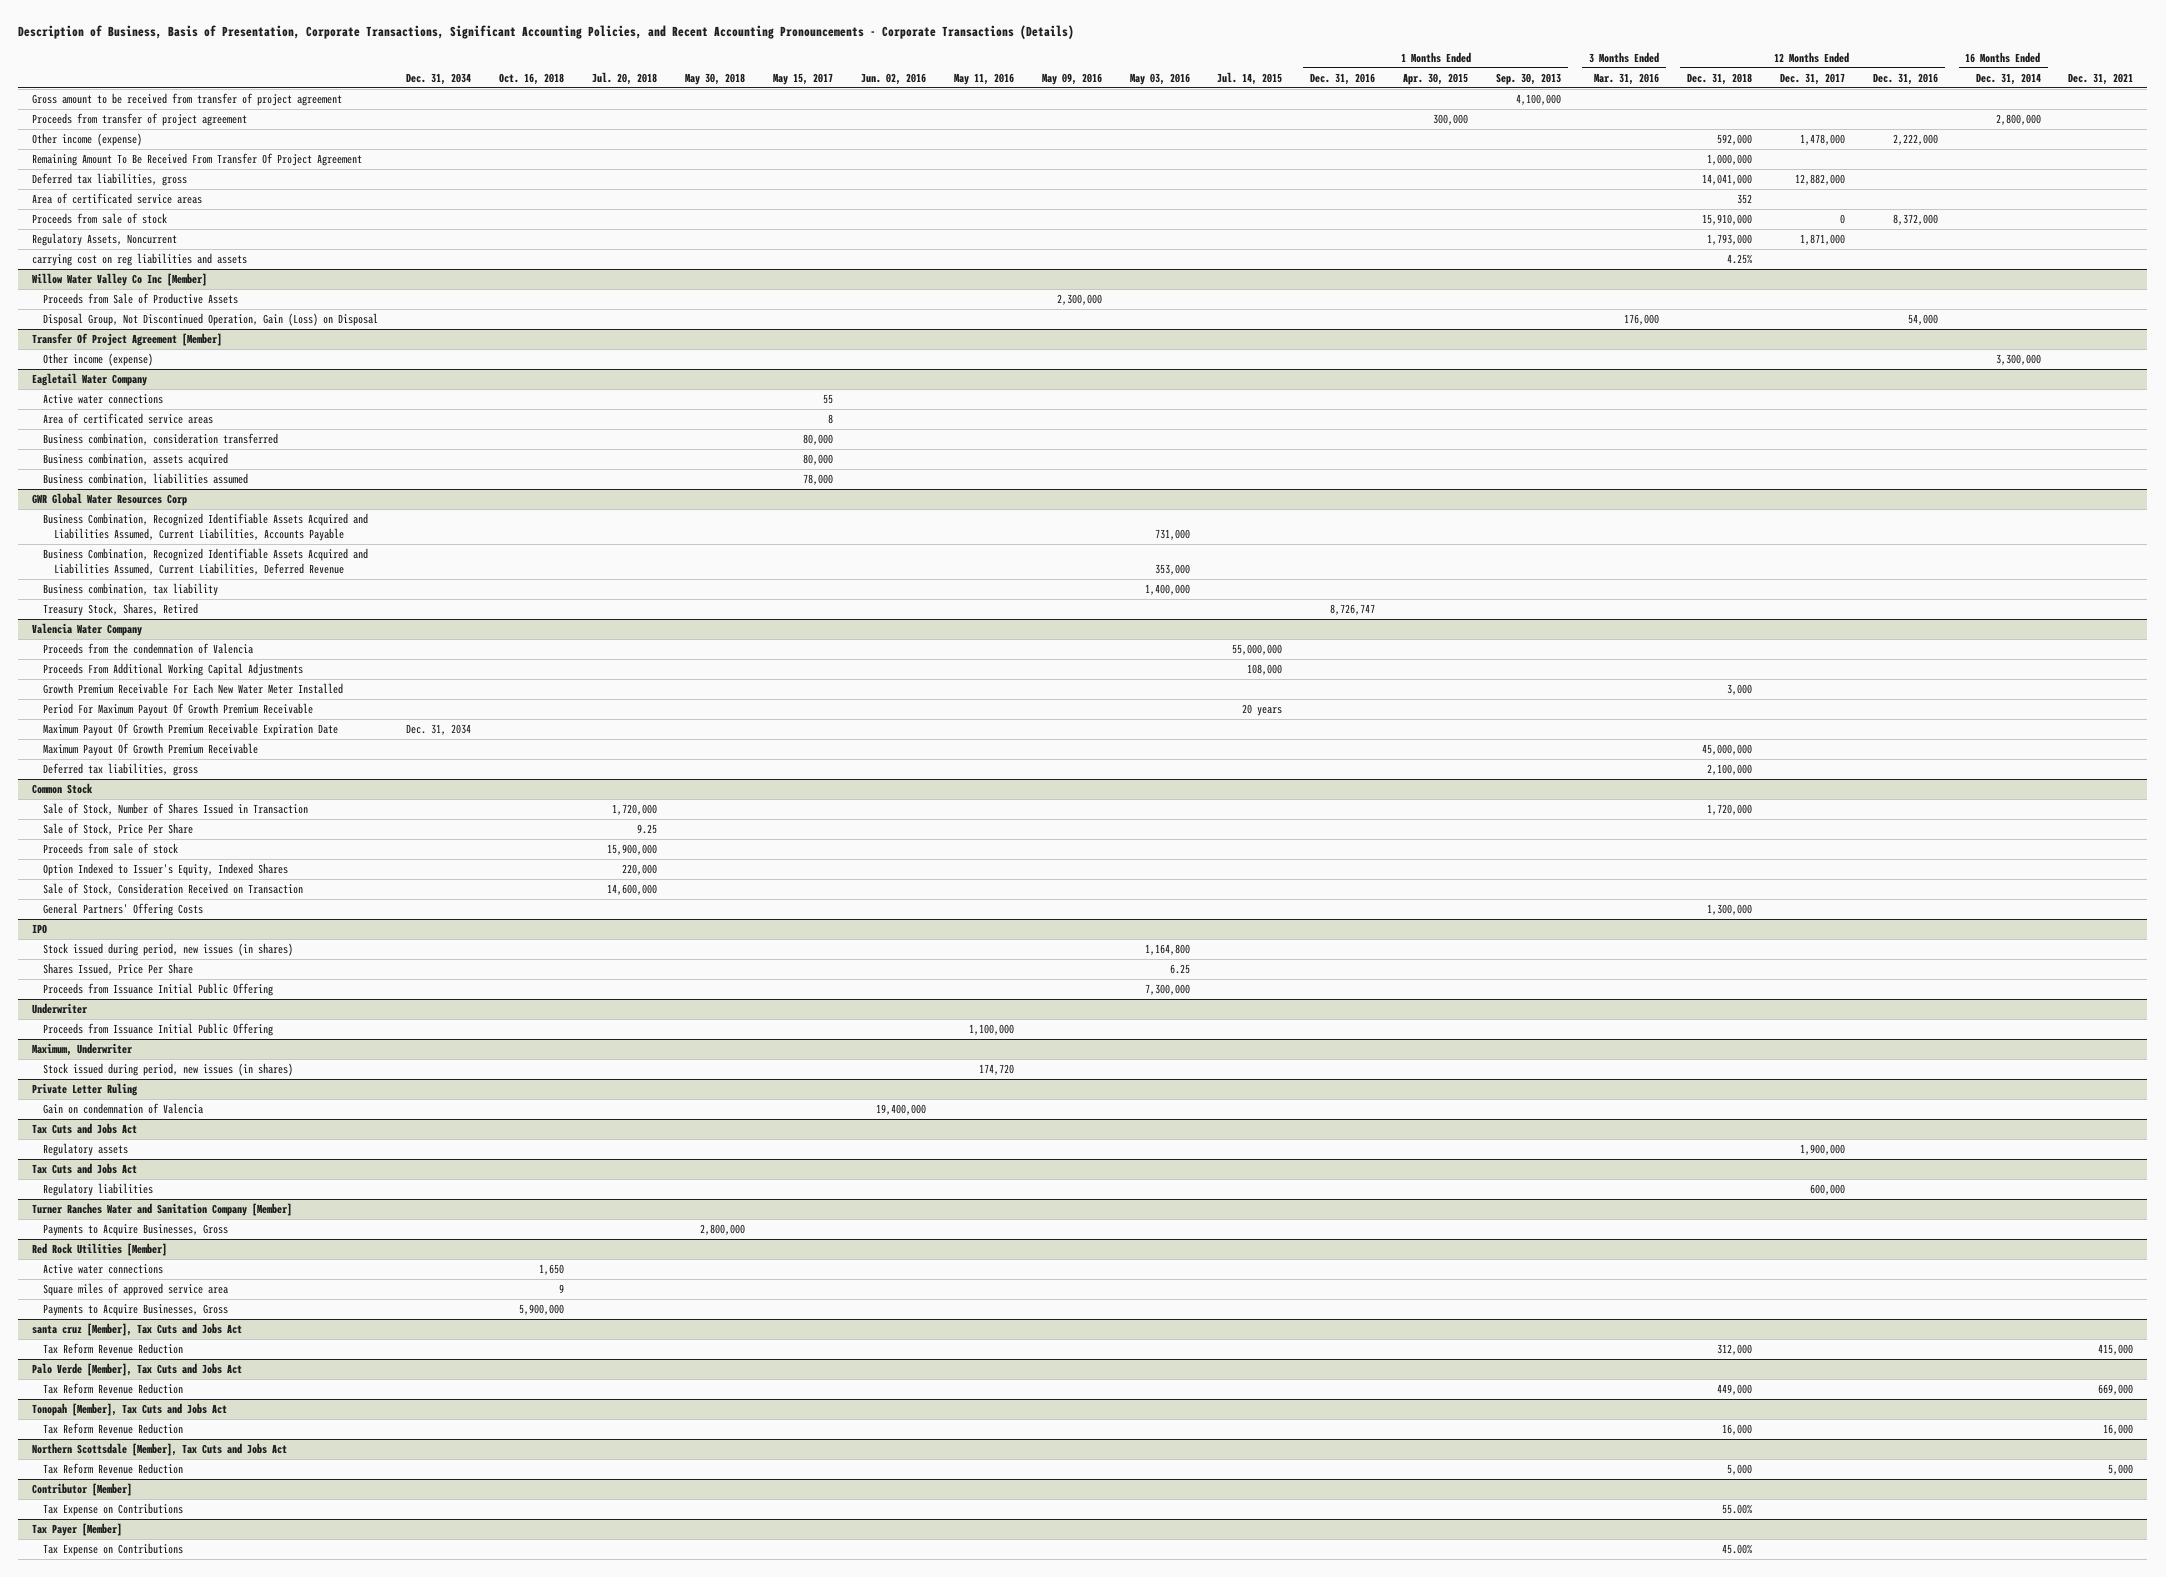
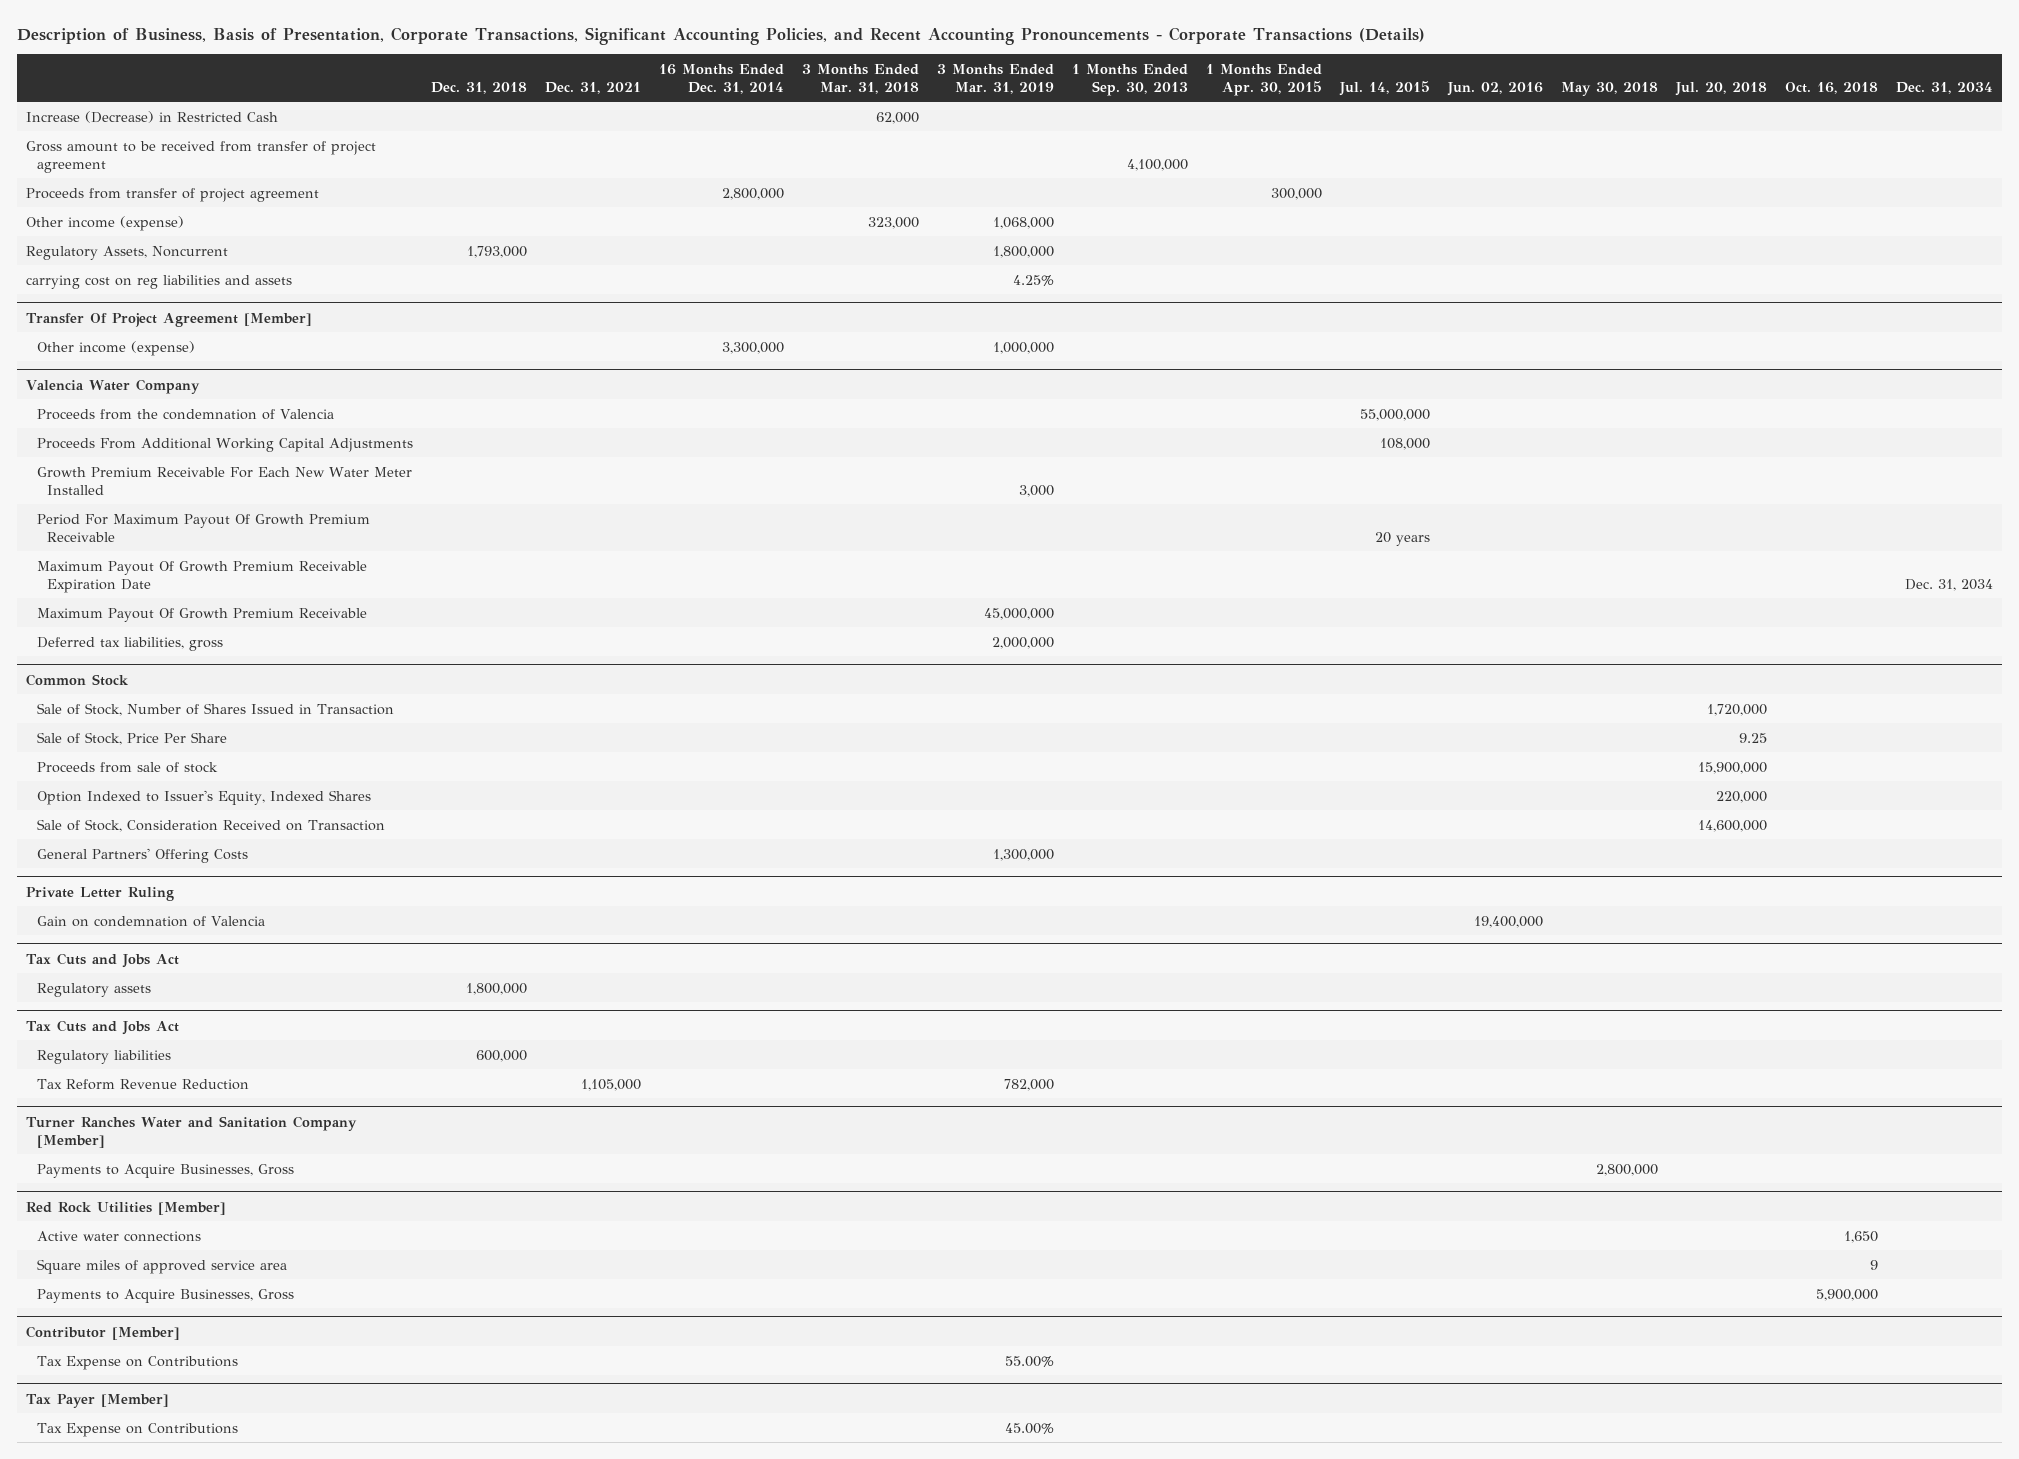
- | Dec. 31, 2034 | Oct. 16, 2018 | Jul. 20, 2018 | May 30, 2018 | May 15, 2017 | Jun. 02, 2016 | May 11, 2016 | May 09, 2016 | May 03, 2016 | Jul. 14, 2015 | 1 Months Ended Dec. 31, 2016 | 1 Months Ended Apr. 30, 2015 | 1 Months Ended Sep. 30, 2013 | 3 Months Ended Mar. 31, 2016 | 12 Months Ended Dec. 31, 2018 | 12 Months Ended Dec. 31, 2017 | 12 Months Ended Dec. 31, 2016 | 16 Months Ended Dec. 31, 2014 | Dec. 31, 2021
+ | Dec. 31, 2018 | Dec. 31, 2021 | 16 Months Ended Dec. 31, 2014 | 3 Months Ended Mar. 31, 2018 | 3 Months Ended Mar. 31, 2019 | 1 Months Ended Sep. 30, 2013 | 1 Months Ended Apr. 30, 2015 | Jul. 14, 2015 | Jun. 02, 2016 | May 30, 2018 | Jul. 20, 2018 | Oct. 16, 2018 | Dec. 31, 2034
+ Increase (Decrease) in Restricted Cash | | | | 62,000 | | | | | | | | |
- Remaining Amount To Be Received From Transfer Of Project Agreement | | | | | | | | | | | | | | | 1,000,000 | | | |
- Deferred tax liabilities, gross | | | | | | | | | | | | | | | 14,041,000 | 12,882,000 | | |
- Area of certificated service areas | | | | | | | | | | | | | | | 352 | | | |
- Proceeds from sale of stock | | | | | | | | | | | | | | | 15,910,000 | 0 | 8,372,000 | |
- Willow Water Valley Co Inc [Member]
- Proceeds from Sale of Productive Assets | | | | | | | | 2,300,000 | | | | | | | | | | |
- Disposal Group, Not Discontinued Operation, Gain (Loss) on Disposal | | | | | | | | | | | | | | 176,000 | | | 54,000 | |
- Eagletail Water Company
- Active water connections | | | | | 55 | | | | | | | | | | | | | |
- Area of certificated service areas | | | | | 8 | | | | | | | | | | | | | |
- Business combination, consideration transferred | | | | | 80,000 | | | | | | | | | | | | | |
- Business combination, assets acquired | | | | | 80,000 | | | | | | | | | | | | | |
- Business combination, liabilities assumed | | | | | 78,000 | | | | | | | | | | | | | |
- GWR Global Water Resources Corp
- Business Combination, Recognized Identifiable Assets Acquired and Liabilities Assumed, Current Liabilities, Accounts Payable | | | | | | | | | 731,000 | | | | | | | | | |
- Business Combination, Recognized Identifiable Assets Acquired and Liabilities Assumed, Current Liabilities, Deferred Revenue | | | | | | | | | 353,000 | | | | | | | | | |
- Business combination, tax liability | | | | | | | | | 1,400,000 | | | | | | | | | |
- Treasury Stock, Shares, Retired | | | | | | | | | | | 8,726,747 | | | | | | | |
- IPO
- Stock issued during period, new issues (in shares) | | | | | | | | | 1,164,800 | | | | | | | | | |
- Shares Issued, Price Per Share | | | | | | | | | 6.25 | | | | | | | | | |
- Proceeds from Issuance Initial Public Offering | | | | | | | | | 7,300,000 | | | | | | | | | |
- Underwriter
- Proceeds from Issuance Initial Public Offering | | | | | | | 1,100,000 | | | | | | | | | | | |
- Maximum, Underwriter
- Stock issued during period, new issues (in shares) | | | | | | | 174,720 | | | | | | | | | | | |
@ Tax Cuts and Jobs Act
+ Tax Reform Revenue Reduction | | 1,105,000 | | | 782,000 | | | | | | | |
- santa cruz [Member], Tax Cuts and Jobs Act
- Tax Reform Revenue Reduction | | | | | | | | | | | | | | | 312,000 | | | | 415,000
- Palo Verde [Member], Tax Cuts and Jobs Act
- Tax Reform Revenue Reduction | | | | | | | | | | | | | | | 449,000 | | | | 669,000
- Tonopah [Member], Tax Cuts and Jobs Act
- Tax Reform Revenue Reduction | | | | | | | | | | | | | | | 16,000 | | | | 16,000
- Northern Scottsdale [Member], Tax Cuts and Jobs Act
- Tax Reform Revenue Reduction | | | | | | | | | | | | | | | 5,000 | | | | 5,000

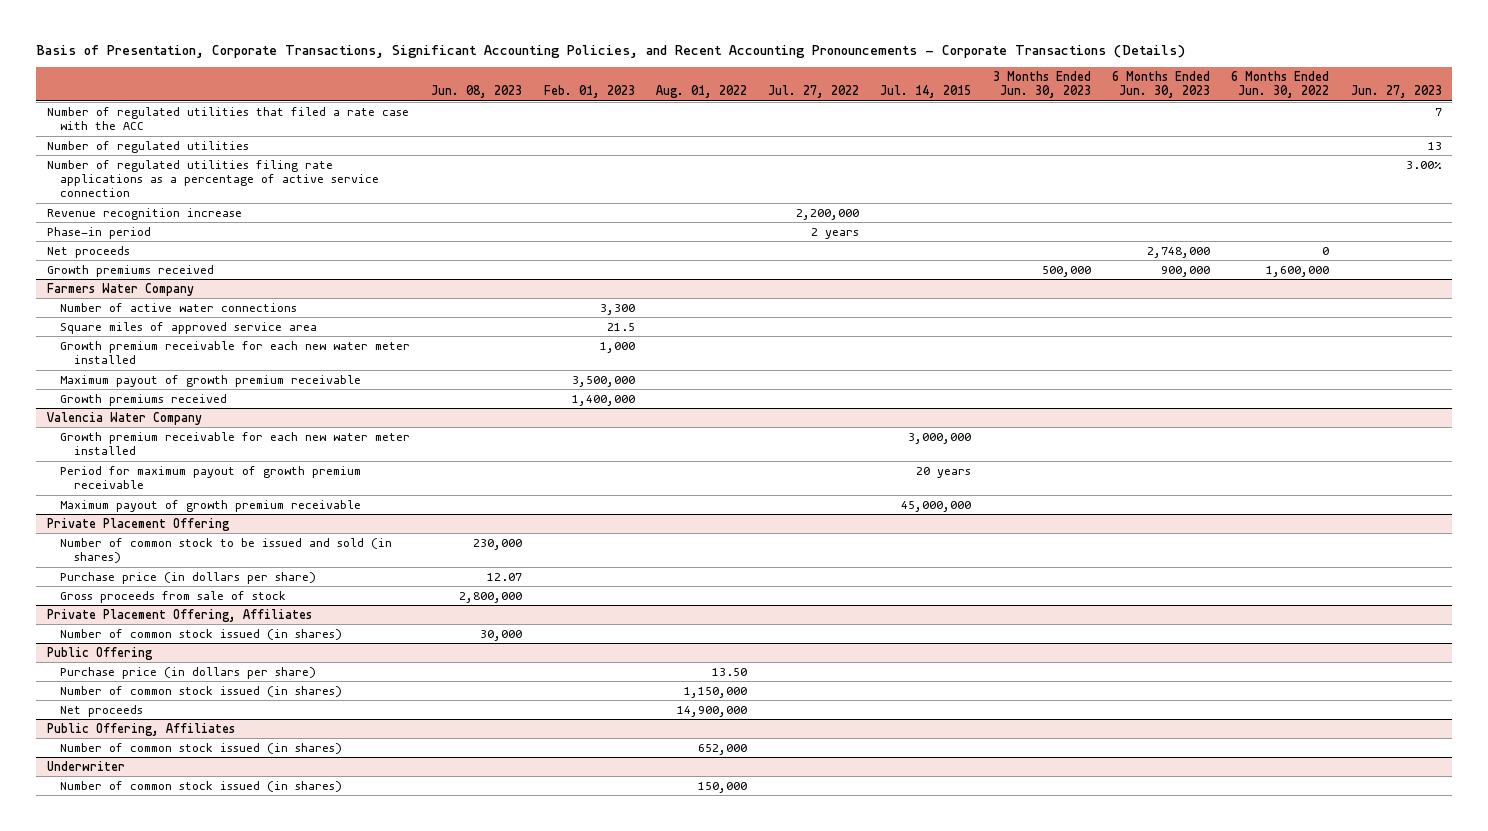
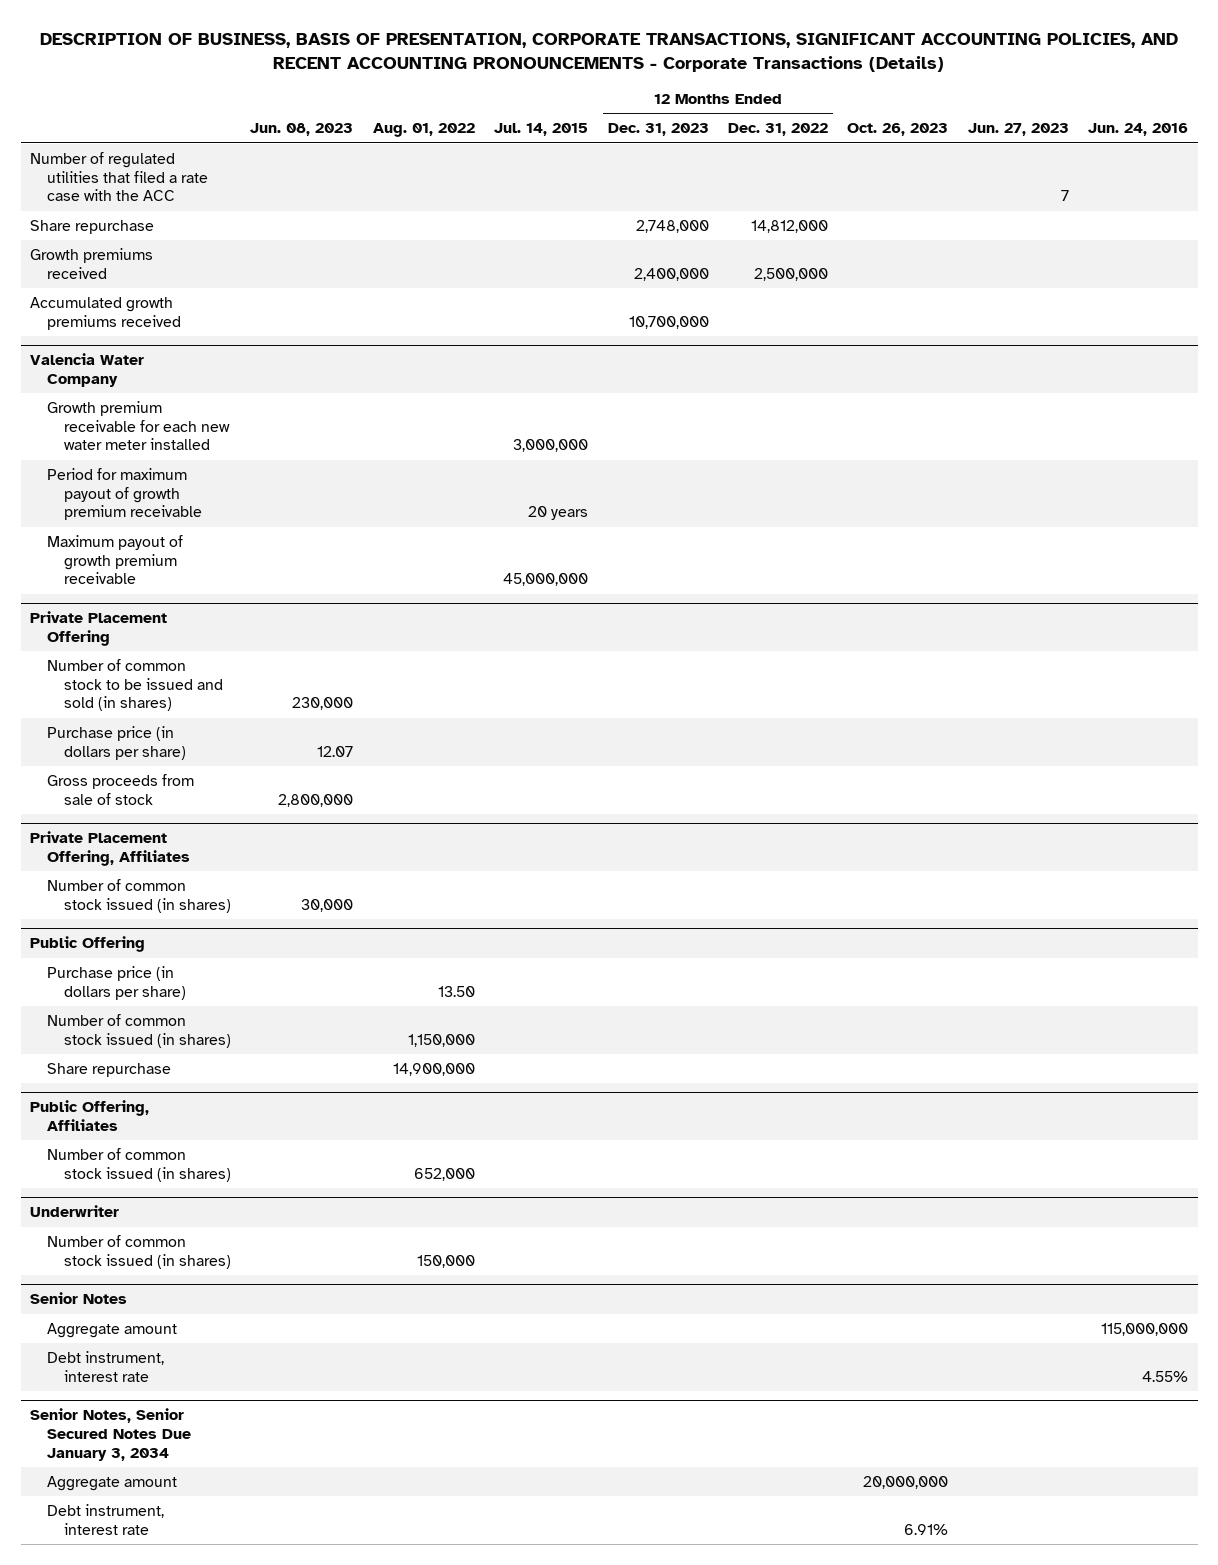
- Basis of Presentation, Corporate Transactions, Significant Accounting Policies, and Recent Accounting Pronouncements - Corporate Transactions (Details)
+ DESCRIPTION OF BUSINESS, BASIS OF PRESENTATION, CORPORATE TRANSACTIONS, SIGNIFICANT ACCOUNTING POLICIES, AND RECENT ACCOUNTING PRONOUNCEMENTS - Corporate Transactions (Details)
- | Jun. 08, 2023 | Feb. 01, 2023 | Aug. 01, 2022 | Jul. 27, 2022 | Jul. 14, 2015 | 3 Months Ended Jun. 30, 2023 | 6 Months Ended Jun. 30, 2023 | 6 Months Ended Jun. 30, 2022 | Jun. 27, 2023
+ | Jun. 08, 2023 | Aug. 01, 2022 | Jul. 14, 2015 | 12 Months Ended Dec. 31, 2023 | 12 Months Ended Dec. 31, 2022 | Oct. 26, 2023 | Jun. 27, 2023 | Jun. 24, 2016
- Number of regulated utilities | | | | | | | | | 13
- Number of regulated utilities filing rate applications as a percentage of active service connection | | | | | | | | | 3.00%
- Revenue recognition increase | | | | 2,200,000 | | | | |
- Phase-in period | | | | 2 years | | | | |
- Net proceeds | | | | | | | 2,748,000 | 0 |
+ Share repurchase | | | | 2,748,000 | 14,812,000 | | |
- Farmers Water Company
- Number of active water connections | | 3,300 | | | | | | |
- Square miles of approved service area | | 21.5 | | | | | | |
- Growth premium receivable for each new water meter installed | | 1,000 | | | | | | |
- Maximum payout of growth premium receivable | | 3,500,000 | | | | | | |
- Growth premiums received | | 1,400,000 | | | | | | |
+ Accumulated growth premiums received | | | | 10,700,000 | | | |
@ Public Offering
- Net proceeds | | | 14,900,000 | | | | | |
+ Share repurchase | | 14,900,000 | | | | | |
+ Senior Notes
+ Aggregate amount | | | | | | | | 115,000,000
+ Debt instrument, interest rate | | | | | | | | 4.55%
+ Senior Notes, Senior Secured Notes Due January 3, 2034
+ Aggregate amount | | | | | | 20,000,000 | |
+ Debt instrument, interest rate | | | | | | 6.91% | |

